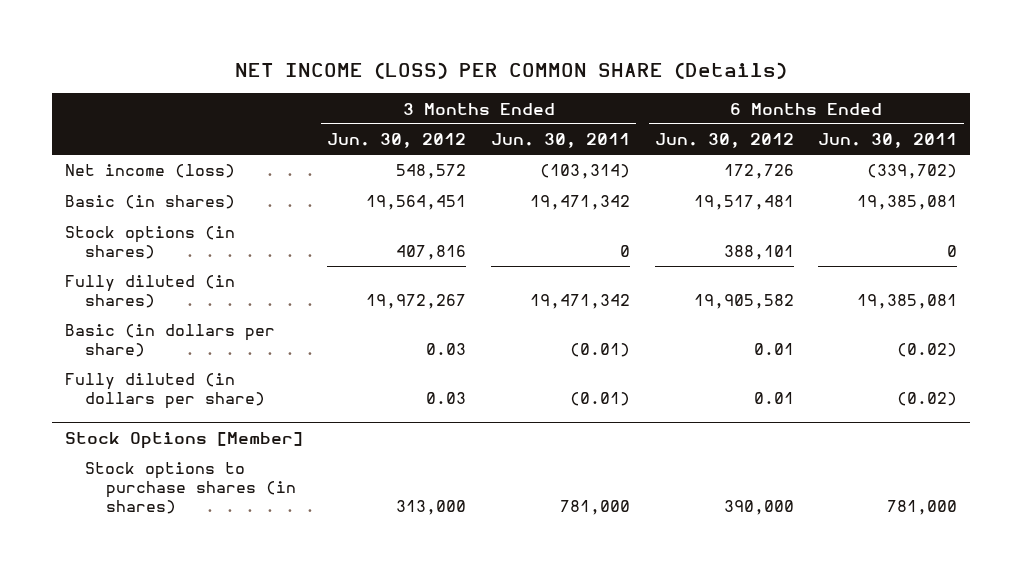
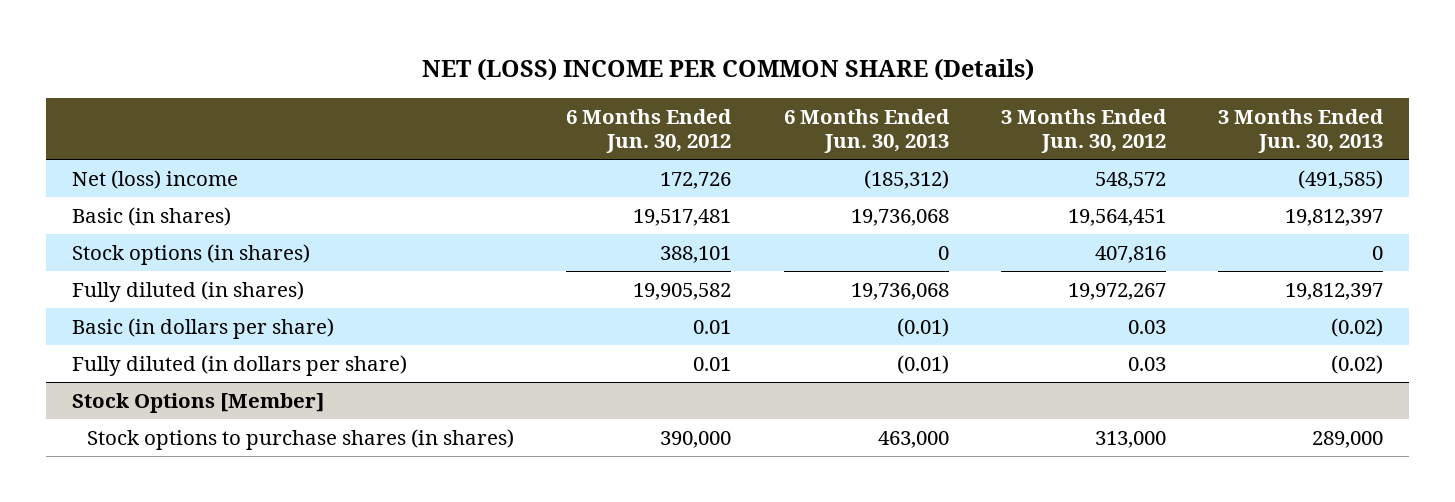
- NET INCOME (LOSS) PER COMMON SHARE (Details)
+ NET (LOSS) INCOME PER COMMON SHARE (Details)
- | 3 Months Ended Jun. 30, 2012 | 3 Months Ended Jun. 30, 2011 | 6 Months Ended Jun. 30, 2012 | 6 Months Ended Jun. 30, 2011
+ | 6 Months Ended Jun. 30, 2012 | 6 Months Ended Jun. 30, 2013 | 3 Months Ended Jun. 30, 2012 | 3 Months Ended Jun. 30, 2013
- Net income (loss) | 548,572 | (103,314) | 172,726 | (339,702)
+ Net (loss) income | 172,726 | (185,312) | 548,572 | (491,585)

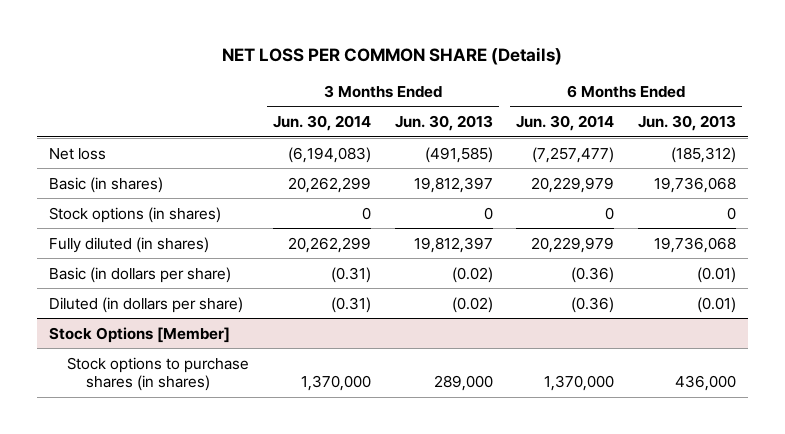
- NET (LOSS) INCOME PER COMMON SHARE (Details)
+ NET LOSS PER COMMON SHARE (Details)
- | 6 Months Ended Jun. 30, 2012 | 6 Months Ended Jun. 30, 2013 | 3 Months Ended Jun. 30, 2012 | 3 Months Ended Jun. 30, 2013
+ | 3 Months Ended Jun. 30, 2014 | 3 Months Ended Jun. 30, 2013 | 6 Months Ended Jun. 30, 2014 | 6 Months Ended Jun. 30, 2013
- Net (loss) income | 172,726 | (185,312) | 548,572 | (491,585)
+ Net loss | (6,194,083) | (491,585) | (7,257,477) | (185,312)
- Fully diluted (in dollars per share) | 0.01 | (0.01) | 0.03 | (0.02)
+ Diluted (in dollars per share) | (0.31) | (0.02) | (0.36) | (0.01)
@ Stock Options [Member]
- Stock options to purchase shares (in shares) | 390,000 | 463,000 | 313,000 | 289,000
+ Stock options to purchase shares (in shares) | 1,370,000 | 289,000 | 1,370,000 | 436,000

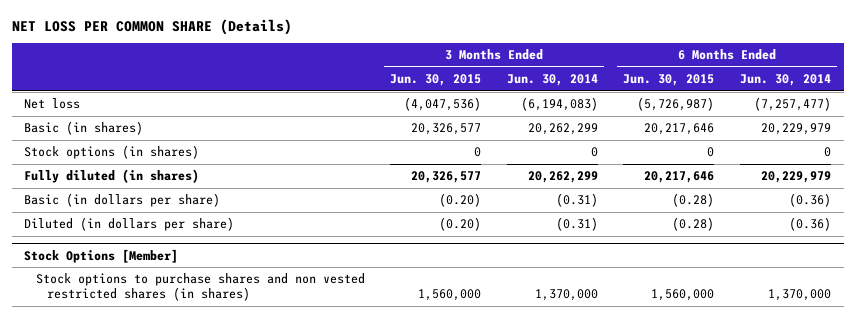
- | 3 Months Ended Jun. 30, 2014 | 3 Months Ended Jun. 30, 2013 | 6 Months Ended Jun. 30, 2014 | 6 Months Ended Jun. 30, 2013
+ | 3 Months Ended Jun. 30, 2015 | 3 Months Ended Jun. 30, 2014 | 6 Months Ended Jun. 30, 2015 | 6 Months Ended Jun. 30, 2014
@ Stock Options [Member]
- Stock options to purchase shares (in shares) | 1,370,000 | 289,000 | 1,370,000 | 436,000
+ Stock options to purchase shares and non vested restricted shares (in shares) | 1,560,000 | 1,370,000 | 1,560,000 | 1,370,000

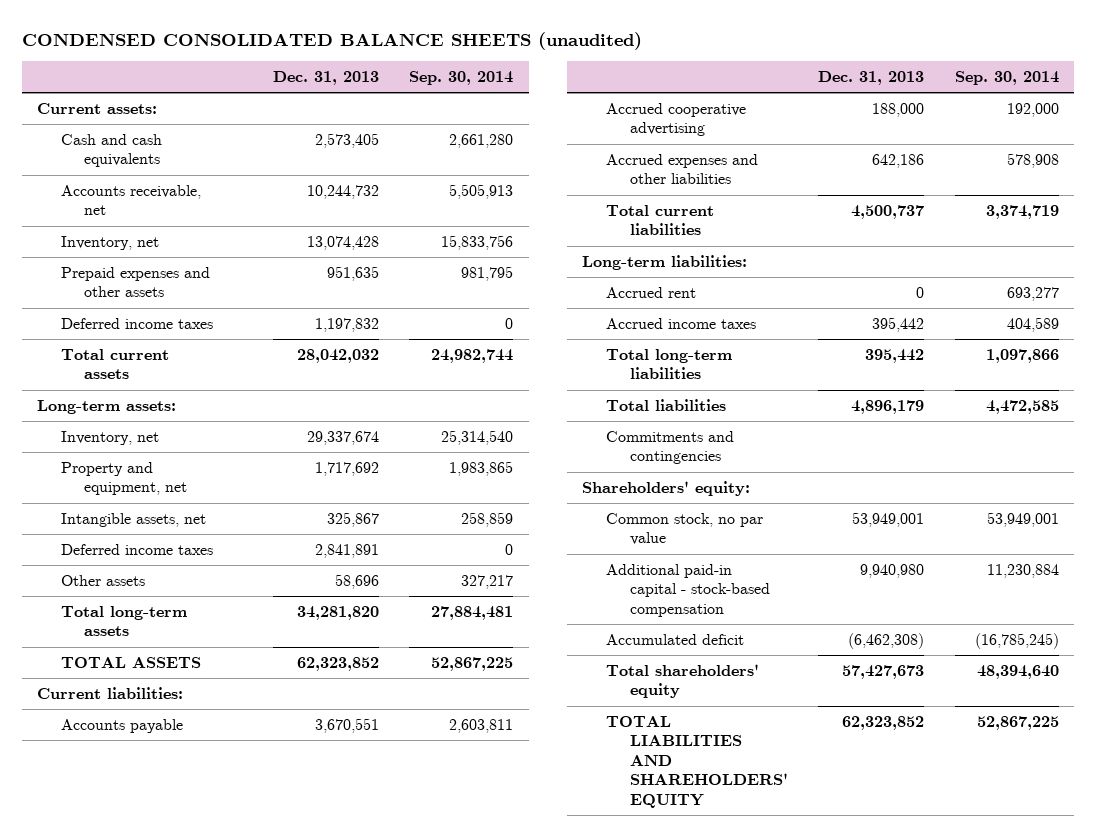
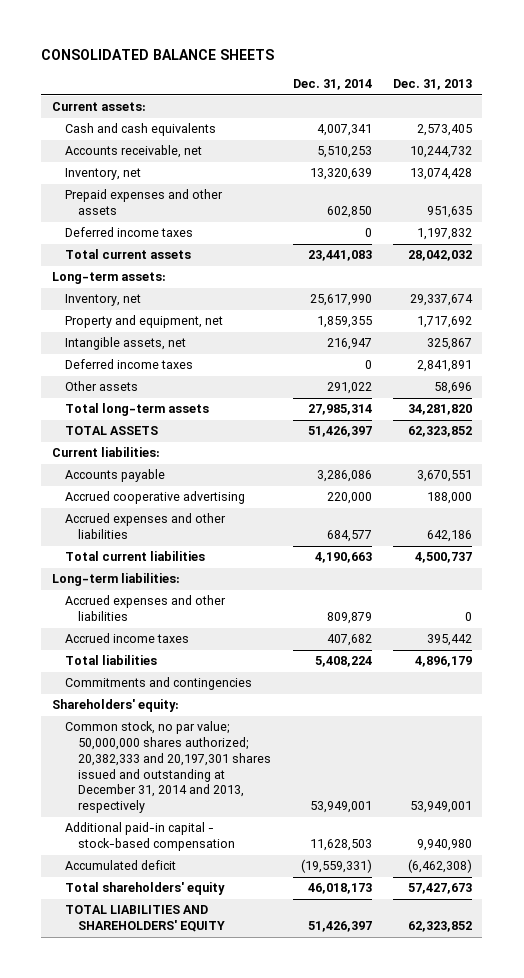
- CONDENSED CONSOLIDATED BALANCE SHEETS (unaudited)
+ CONSOLIDATED BALANCE SHEETS
- | Dec. 31, 2013 | Sep. 30, 2014
+ | Dec. 31, 2014 | Dec. 31, 2013
- Accrued rent | 0 | 693,277
+ Accrued expenses and other liabilities | 809,879 | 0
- Total long-term liabilities | 395,442 | 1,097,866
- Common stock, no par value | 53,949,001 | 53,949,001
+ Common stock, no par value; 50,000,000 shares authorized; 20,382,333 and 20,197,301 shares issued and outstanding at December 31, 2014 and 2013, respectively | 53,949,001 | 53,949,001

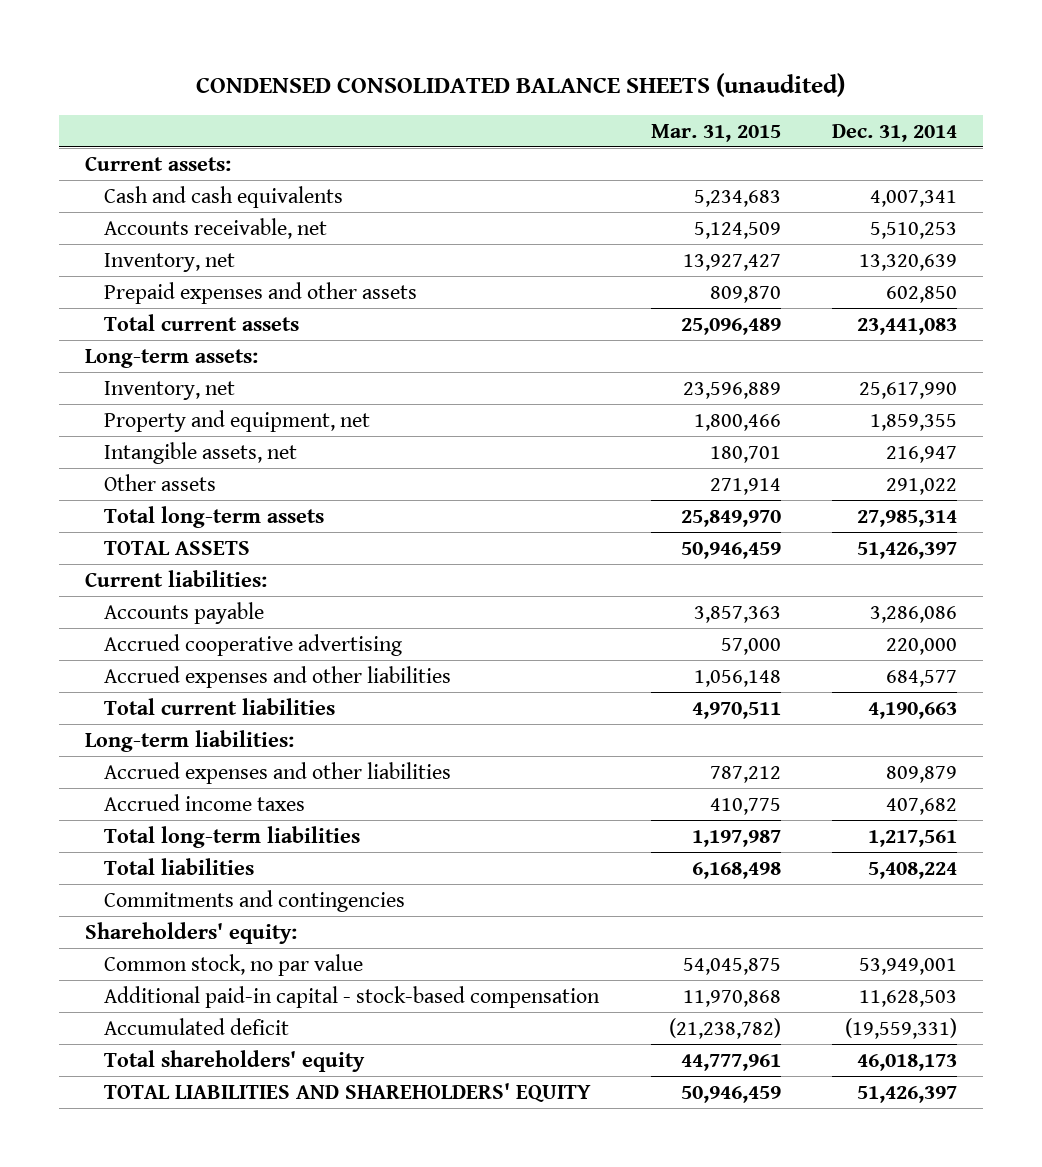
- CONSOLIDATED BALANCE SHEETS
+ CONDENSED CONSOLIDATED BALANCE SHEETS (unaudited)
- | Dec. 31, 2014 | Dec. 31, 2013
+ | Mar. 31, 2015 | Dec. 31, 2014
- Deferred income taxes | 0 | 1,197,832
- Deferred income taxes | 0 | 2,841,891
+ Total long-term liabilities | 1,197,987 | 1,217,561
- Common stock, no par value; 50,000,000 shares authorized; 20,382,333 and 20,197,301 shares issued and outstanding at December 31, 2014 and 2013, respectively | 53,949,001 | 53,949,001
+ Common stock, no par value | 54,045,875 | 53,949,001

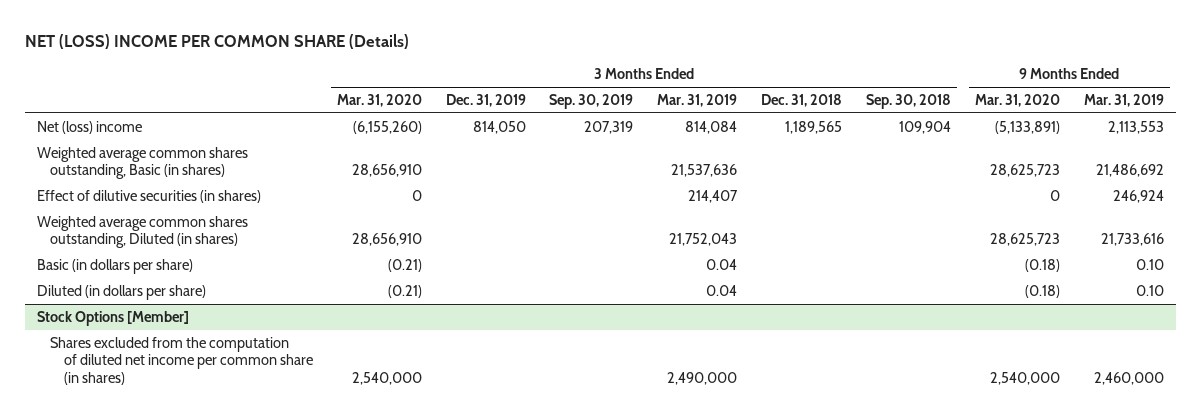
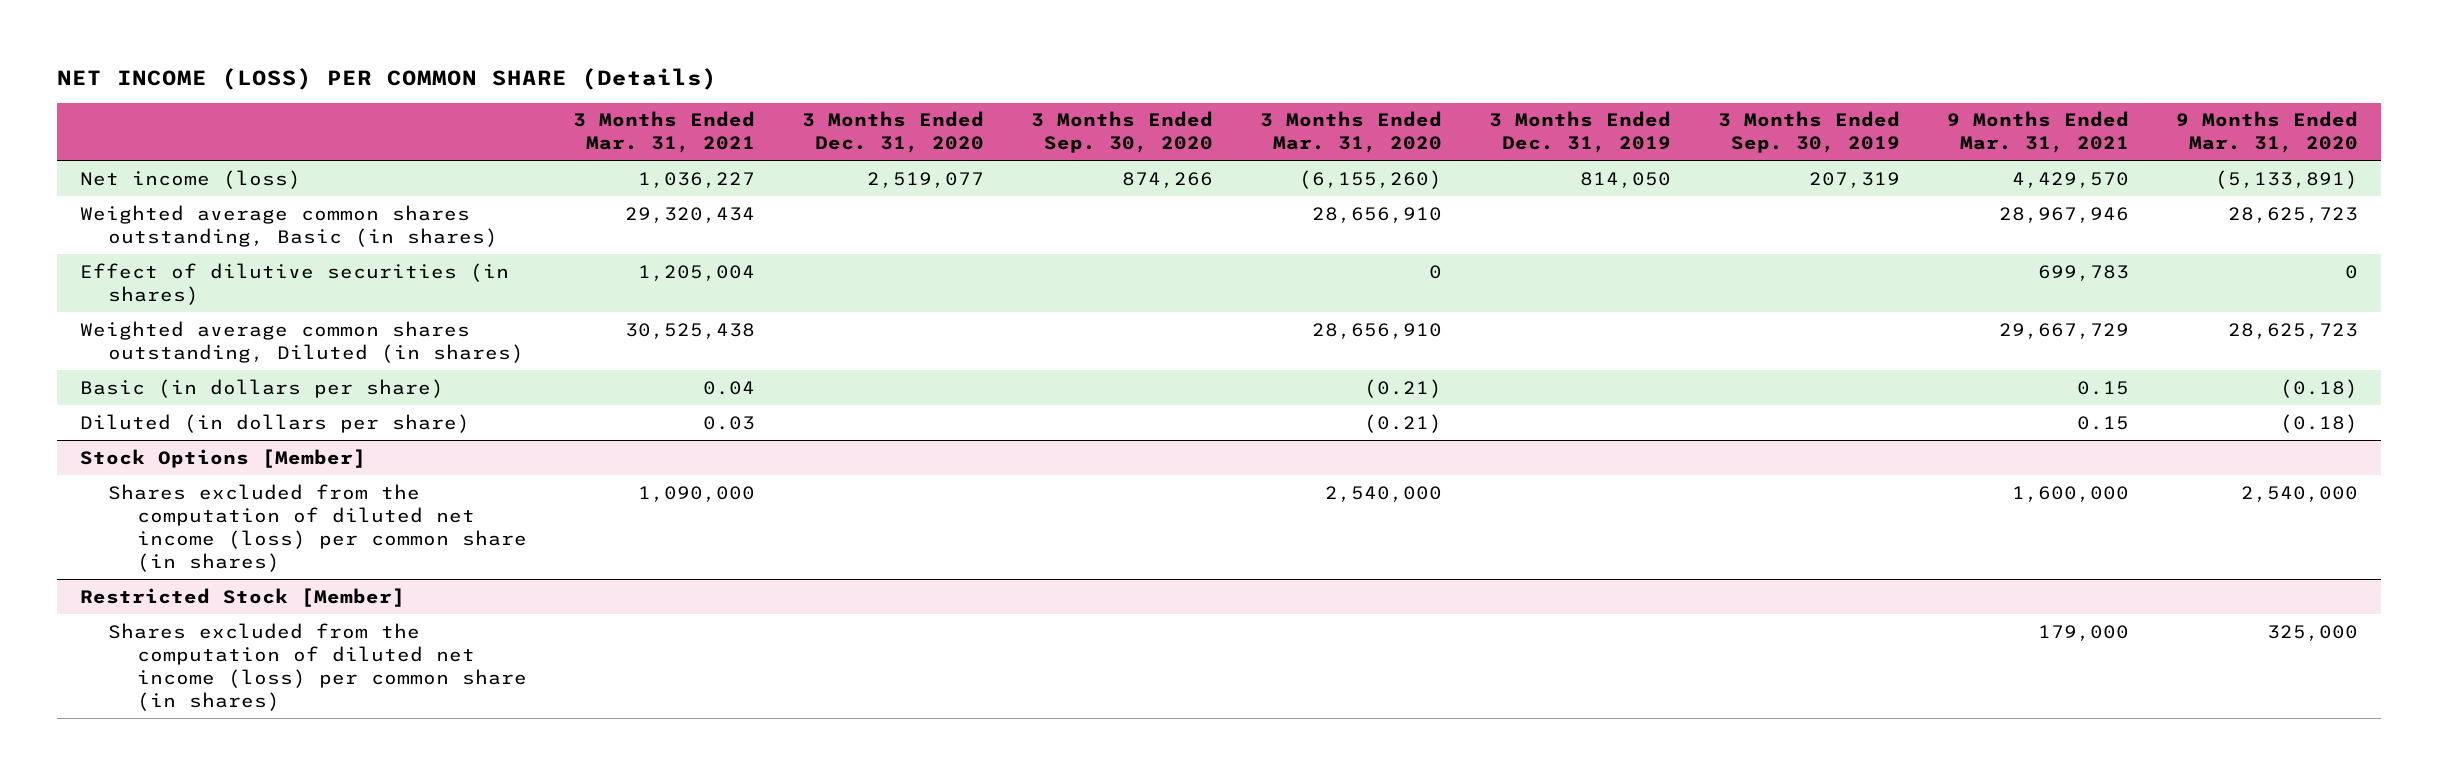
- NET (LOSS) INCOME PER COMMON SHARE (Details)
+ NET INCOME (LOSS) PER COMMON SHARE (Details)
- | 3 Months Ended Mar. 31, 2020 | 3 Months Ended Dec. 31, 2019 | 3 Months Ended Sep. 30, 2019 | 3 Months Ended Mar. 31, 2019 | 3 Months Ended Dec. 31, 2018 | 3 Months Ended Sep. 30, 2018 | 9 Months Ended Mar. 31, 2020 | 9 Months Ended Mar. 31, 2019
+ | 3 Months Ended Mar. 31, 2021 | 3 Months Ended Dec. 31, 2020 | 3 Months Ended Sep. 30, 2020 | 3 Months Ended Mar. 31, 2020 | 3 Months Ended Dec. 31, 2019 | 3 Months Ended Sep. 30, 2019 | 9 Months Ended Mar. 31, 2021 | 9 Months Ended Mar. 31, 2020
- Net (loss) income | (6,155,260) | 814,050 | 207,319 | 814,084 | 1,189,565 | 109,904 | (5,133,891) | 2,113,553
+ Net income (loss) | 1,036,227 | 2,519,077 | 874,266 | (6,155,260) | 814,050 | 207,319 | 4,429,570 | (5,133,891)
@ Stock Options [Member]
- Shares excluded from the computation of diluted net income per common share (in shares) | 2,540,000 | | | 2,490,000 | | | 2,540,000 | 2,460,000
+ Shares excluded from the computation of diluted net income (loss) per common share (in shares) | 1,090,000 | | | 2,540,000 | | | 1,600,000 | 2,540,000
+ Restricted Stock [Member]
+ Shares excluded from the computation of diluted net income (loss) per common share (in shares) | | | | | | | 179,000 | 325,000

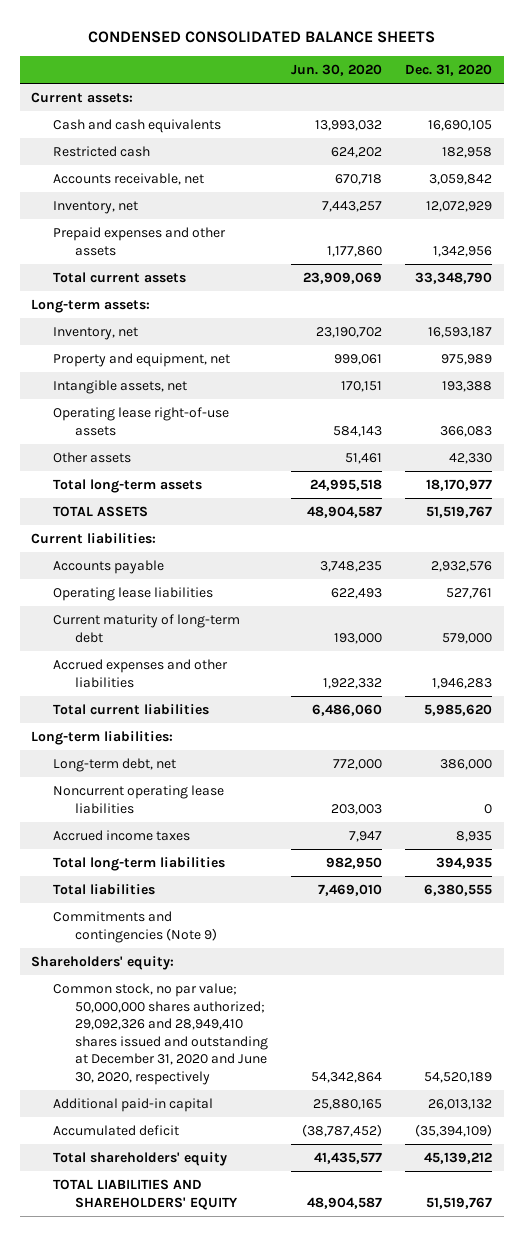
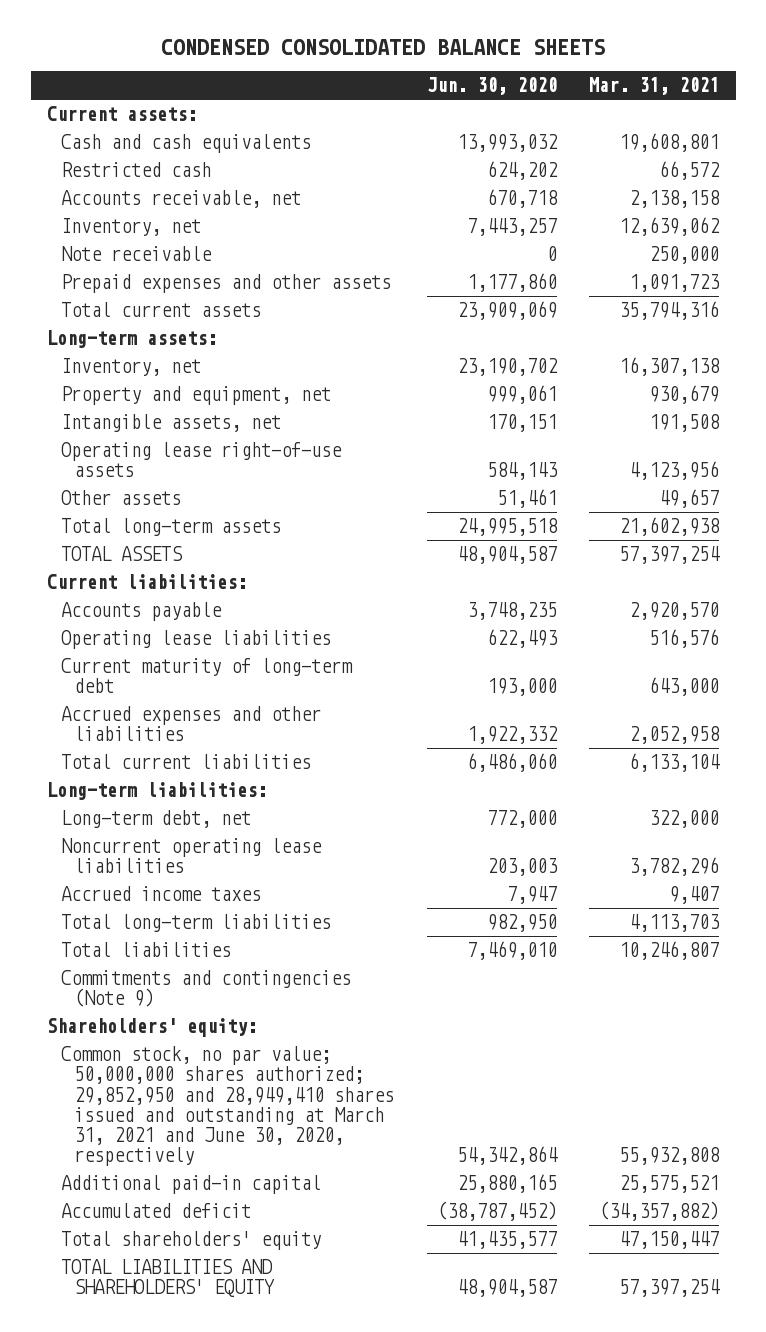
- | Jun. 30, 2020 | Dec. 31, 2020
+ | Jun. 30, 2020 | Mar. 31, 2021
+ Note receivable | 0 | 250,000
- Common stock, no par value; 50,000,000 shares authorized; 29,092,326 and 28,949,410 shares issued and outstanding at December 31, 2020 and June 30, 2020, respectively | 54,342,864 | 54,520,189
+ Common stock, no par value; 50,000,000 shares authorized; 29,852,950 and 28,949,410 shares issued and outstanding at March 31, 2021 and June 30, 2020, respectively | 54,342,864 | 55,932,808

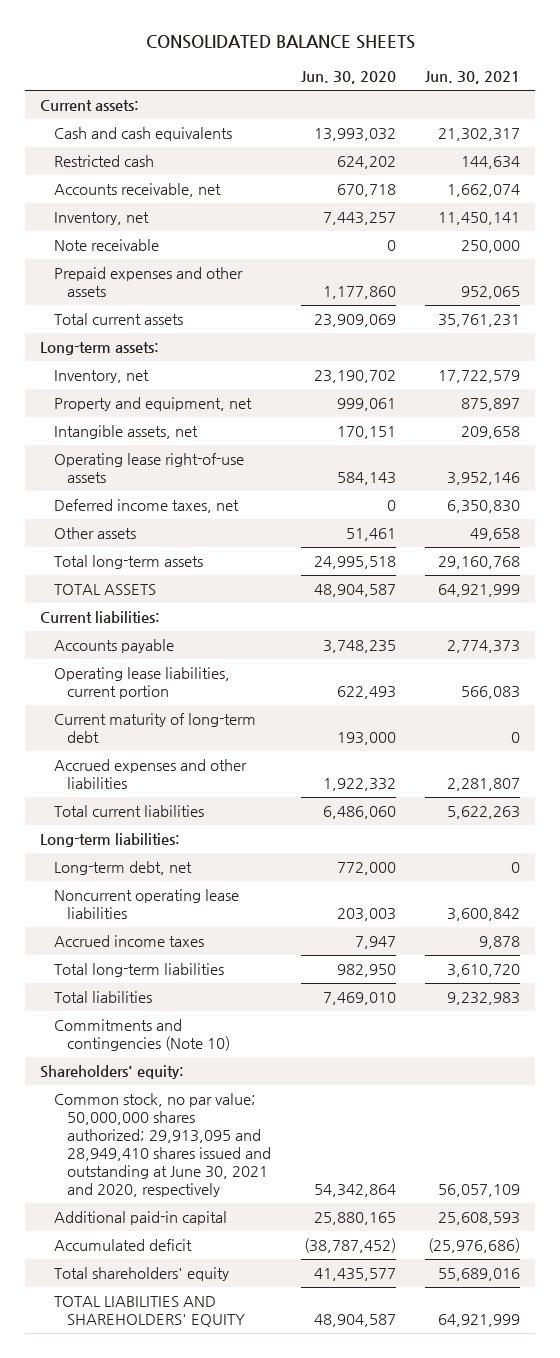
- CONDENSED CONSOLIDATED BALANCE SHEETS
+ CONSOLIDATED BALANCE SHEETS
- | Jun. 30, 2020 | Mar. 31, 2021
+ | Jun. 30, 2020 | Jun. 30, 2021
+ Deferred income taxes, net | 0 | 6,350,830
- Operating lease liabilities | 622,493 | 516,576
+ Operating lease liabilities, current portion | 622,493 | 566,083
- Commitments and contingencies (Note 9)
+ Commitments and contingencies (Note 10)
- Common stock, no par value; 50,000,000 shares authorized; 29,852,950 and 28,949,410 shares issued and outstanding at March 31, 2021 and June 30, 2020, respectively | 54,342,864 | 55,932,808
+ Common stock, no par value; 50,000,000 shares authorized; 29,913,095 and 28,949,410 shares issued and outstanding at June 30, 2021 and 2020, respectively | 54,342,864 | 56,057,109

